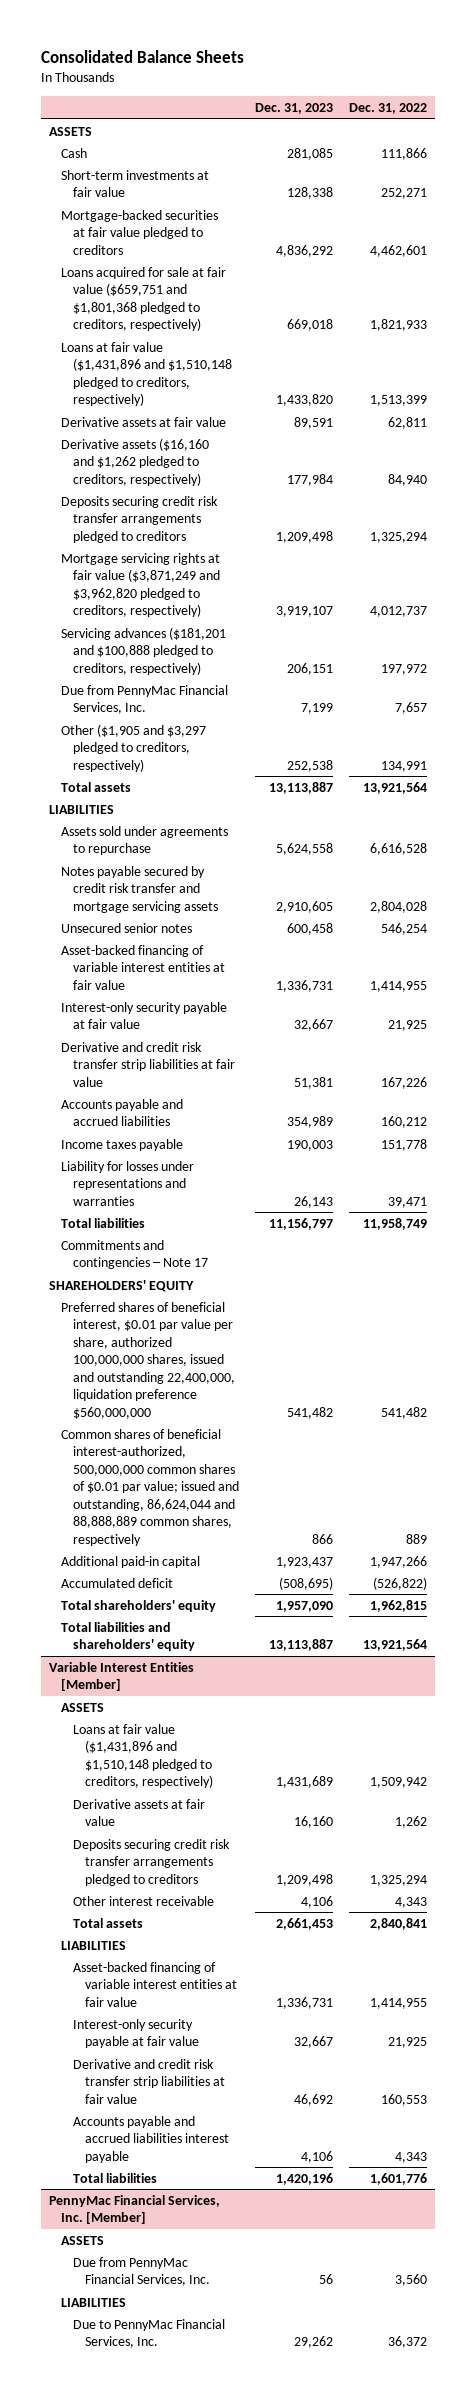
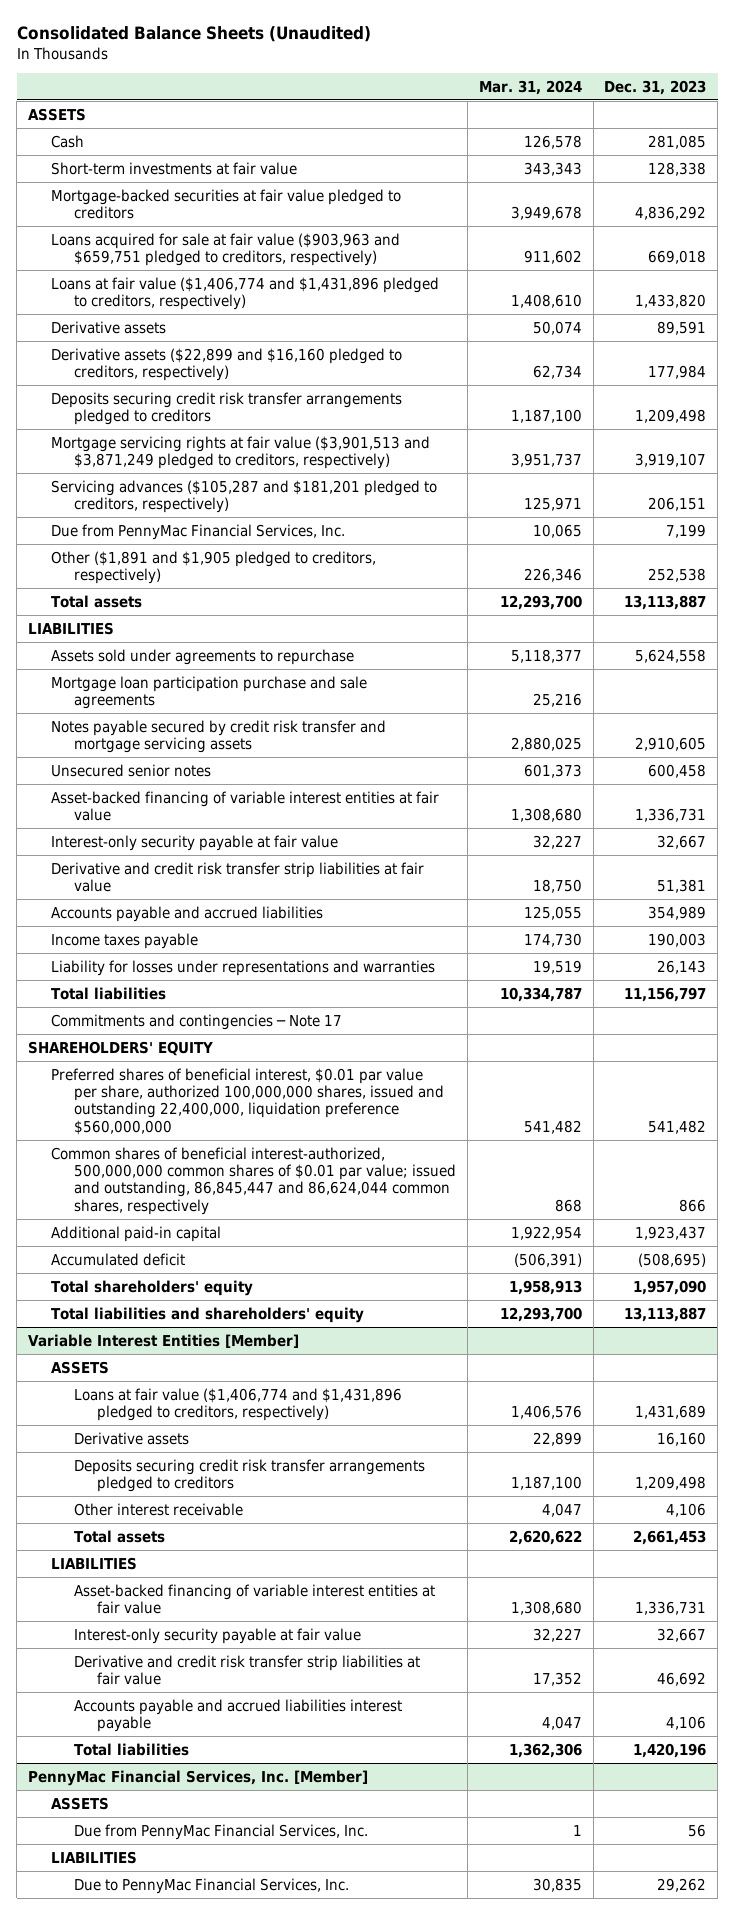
- Consolidated Balance Sheets
+ Consolidated Balance Sheets (Unaudited)
- | Dec. 31, 2023 | Dec. 31, 2022
+ | Mar. 31, 2024 | Dec. 31, 2023
- Loans acquired for sale at fair value ($659,751 and $1,801,368 pledged to creditors, respectively) | 669,018 | 1,821,933
- Loans at fair value ($1,431,896 and $1,510,148 pledged to creditors, respectively) | 1,433,820 | 1,513,399
- Derivative assets at fair value | 89,591 | 62,811
- Derivative assets ($16,160 and $1,262 pledged to creditors, respectively) | 177,984 | 84,940
+ Loans acquired for sale at fair value ($903,963 and $659,751 pledged to creditors, respectively) | 911,602 | 669,018
+ Loans at fair value ($1,406,774 and $1,431,896 pledged to creditors, respectively) | 1,408,610 | 1,433,820
+ Derivative assets | 50,074 | 89,591
+ Derivative assets ($22,899 and $16,160 pledged to creditors, respectively) | 62,734 | 177,984
- Mortgage servicing rights at fair value ($3,871,249 and $3,962,820 pledged to creditors, respectively) | 3,919,107 | 4,012,737
- Servicing advances ($181,201 and $100,888 pledged to creditors, respectively) | 206,151 | 197,972
+ Mortgage servicing rights at fair value ($3,901,513 and $3,871,249 pledged to creditors, respectively) | 3,951,737 | 3,919,107
+ Servicing advances ($105,287 and $181,201 pledged to creditors, respectively) | 125,971 | 206,151
- Other ($1,905 and $3,297 pledged to creditors, respectively) | 252,538 | 134,991
+ Other ($1,891 and $1,905 pledged to creditors, respectively) | 226,346 | 252,538
+ Mortgage loan participation purchase and sale agreements | 25,216 |
- Common shares of beneficial interest-authorized, 500,000,000 common shares of $0.01 par value; issued and outstanding, 86,624,044 and 88,888,889 common shares, respectively | 866 | 889
+ Common shares of beneficial interest-authorized, 500,000,000 common shares of $0.01 par value; issued and outstanding, 86,845,447 and 86,624,044 common shares, respectively | 868 | 866
@ Variable Interest Entities [Member]
- Loans at fair value ($1,431,896 and $1,510,148 pledged to creditors, respectively) | 1,431,689 | 1,509,942
- Derivative assets at fair value | 16,160 | 1,262
+ Loans at fair value ($1,406,774 and $1,431,896 pledged to creditors, respectively) | 1,406,576 | 1,431,689
+ Derivative assets | 22,899 | 16,160

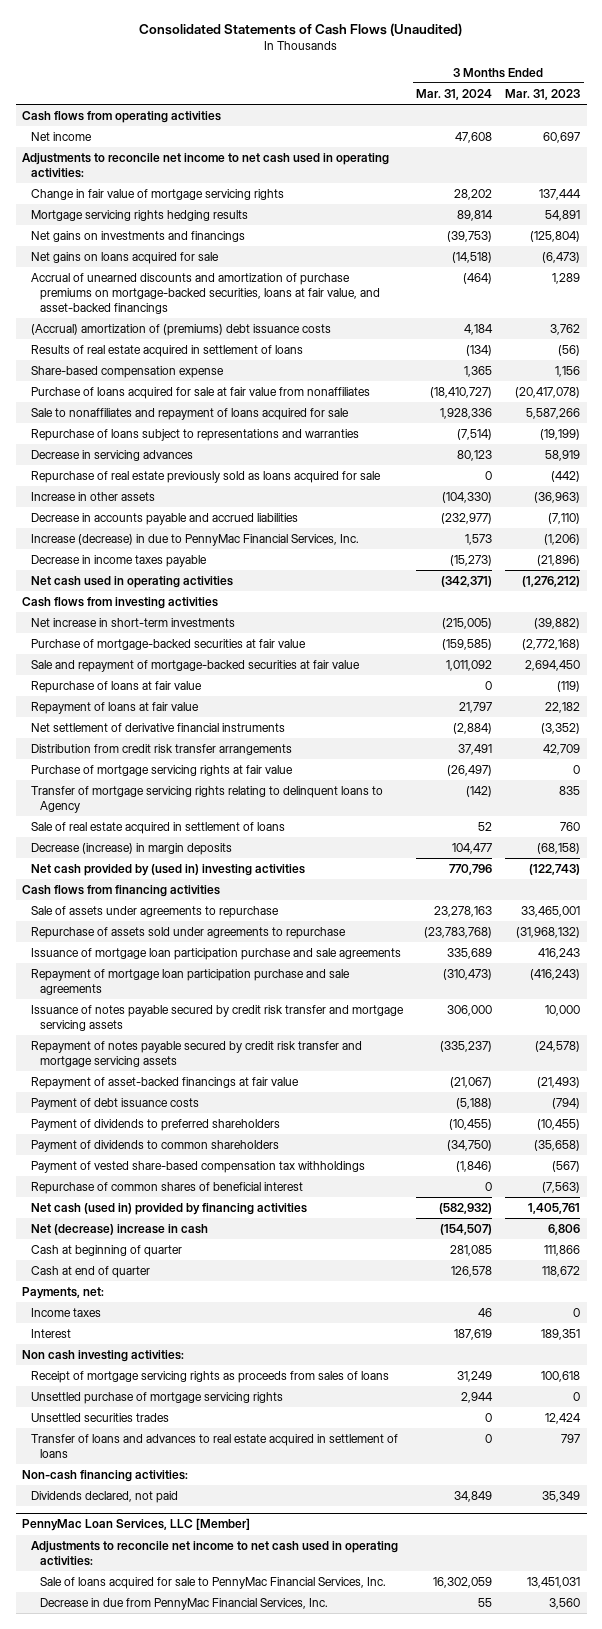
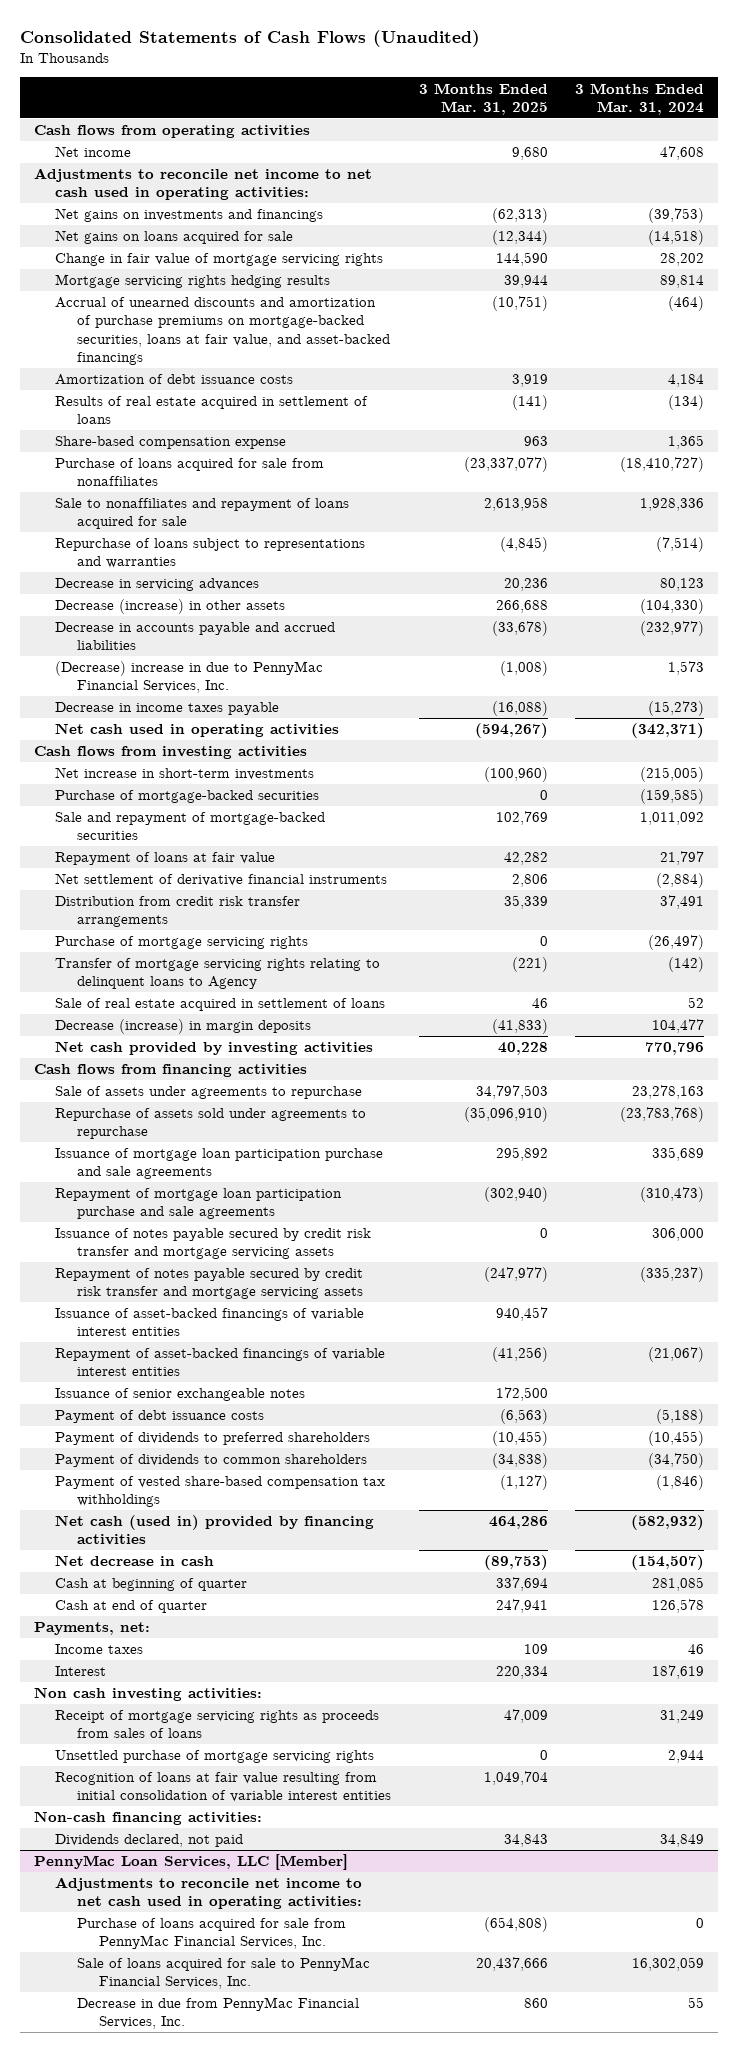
- | 3 Months Ended Mar. 31, 2024 | 3 Months Ended Mar. 31, 2023
+ | 3 Months Ended Mar. 31, 2025 | 3 Months Ended Mar. 31, 2024
moved down: Change in fair value of mortgage servicing rights | 144,590 | 28,202
moved down: Mortgage servicing rights hedging results | 39,944 | 89,814
- (Accrual) amortization of (premiums) debt issuance costs | 4,184 | 3,762
+ Amortization of debt issuance costs | 3,919 | 4,184
- Purchase of loans acquired for sale at fair value from nonaffiliates | (18,410,727) | (20,417,078)
+ Purchase of loans acquired for sale from nonaffiliates | (23,337,077) | (18,410,727)
- Repurchase of real estate previously sold as loans acquired for sale | 0 | (442)
- Increase in other assets | (104,330) | (36,963)
+ Decrease (increase) in other assets | 266,688 | (104,330)
- Increase (decrease) in due to PennyMac Financial Services, Inc. | 1,573 | (1,206)
+ (Decrease) increase in due to PennyMac Financial Services, Inc. | (1,008) | 1,573
- Purchase of mortgage-backed securities at fair value | (159,585) | (2,772,168)
- Sale and repayment of mortgage-backed securities at fair value | 1,011,092 | 2,694,450
- Repurchase of loans at fair value | 0 | (119)
+ Purchase of mortgage-backed securities | 0 | (159,585)
+ Sale and repayment of mortgage-backed securities | 102,769 | 1,011,092
- Purchase of mortgage servicing rights at fair value | (26,497) | 0
+ Purchase of mortgage servicing rights | 0 | (26,497)
- Net cash provided by (used in) investing activities | 770,796 | (122,743)
+ Net cash provided by investing activities | 40,228 | 770,796
- Repayment of asset-backed financings at fair value | (21,067) | (21,493)
+ Issuance of asset-backed financings of variable interest entities | 940,457 |
+ Repayment of asset-backed financings of variable interest entities | (41,256) | (21,067)
+ Issuance of senior exchangeable notes | 172,500 |
- Repurchase of common shares of beneficial interest | 0 | (7,563)
- Net (decrease) increase in cash | (154,507) | 6,806
+ Net decrease in cash | (89,753) | (154,507)
- Unsettled securities trades | 0 | 12,424
- Transfer of loans and advances to real estate acquired in settlement of loans | 0 | 797
+ Recognition of loans at fair value resulting from initial consolidation of variable interest entities | 1,049,704 |
@ PennyMac Loan Services, LLC [Member]
+ Purchase of loans acquired for sale from PennyMac Financial Services, Inc. | (654,808) | 0

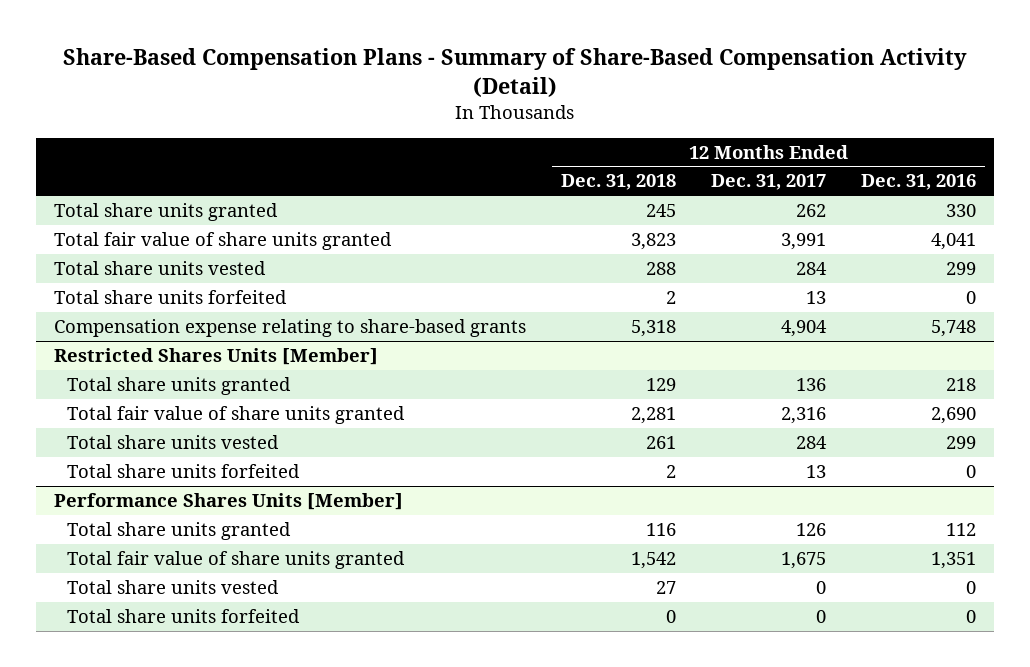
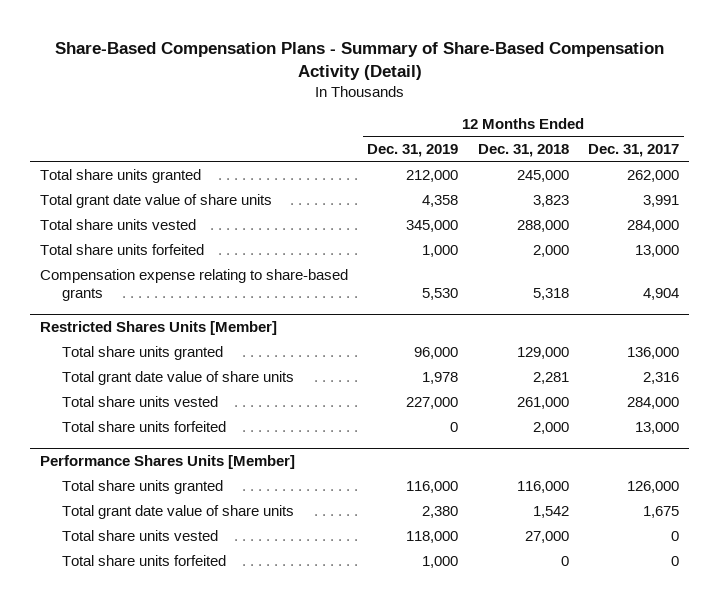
- | 12 Months Ended Dec. 31, 2018 | 12 Months Ended Dec. 31, 2017 | 12 Months Ended Dec. 31, 2016
+ | 12 Months Ended Dec. 31, 2019 | 12 Months Ended Dec. 31, 2018 | 12 Months Ended Dec. 31, 2017
- Total share units granted | 245 | 262 | 330
- Total fair value of share units granted | 3,823 | 3,991 | 4,041
- Total share units vested | 288 | 284 | 299
- Total share units forfeited | 2 | 13 | 0
+ Total share units granted | 212,000 | 245,000 | 262,000
+ Total grant date value of share units | 4,358 | 3,823 | 3,991
+ Total share units vested | 345,000 | 288,000 | 284,000
+ Total share units forfeited | 1,000 | 2,000 | 13,000
@ Restricted Shares Units [Member]
- Total share units granted | 129 | 136 | 218
- Total fair value of share units granted | 2,281 | 2,316 | 2,690
- Total share units vested | 261 | 284 | 299
- Total share units forfeited | 2 | 13 | 0
+ Total share units granted | 96,000 | 129,000 | 136,000
+ Total grant date value of share units | 1,978 | 2,281 | 2,316
+ Total share units vested | 227,000 | 261,000 | 284,000
+ Total share units forfeited | 0 | 2,000 | 13,000
@ Performance Shares Units [Member]
- Total share units granted | 116 | 126 | 112
- Total fair value of share units granted | 1,542 | 1,675 | 1,351
- Total share units vested | 27 | 0 | 0
+ Total share units granted | 116,000 | 116,000 | 126,000
+ Total grant date value of share units | 2,380 | 1,542 | 1,675
+ Total share units vested | 118,000 | 27,000 | 0

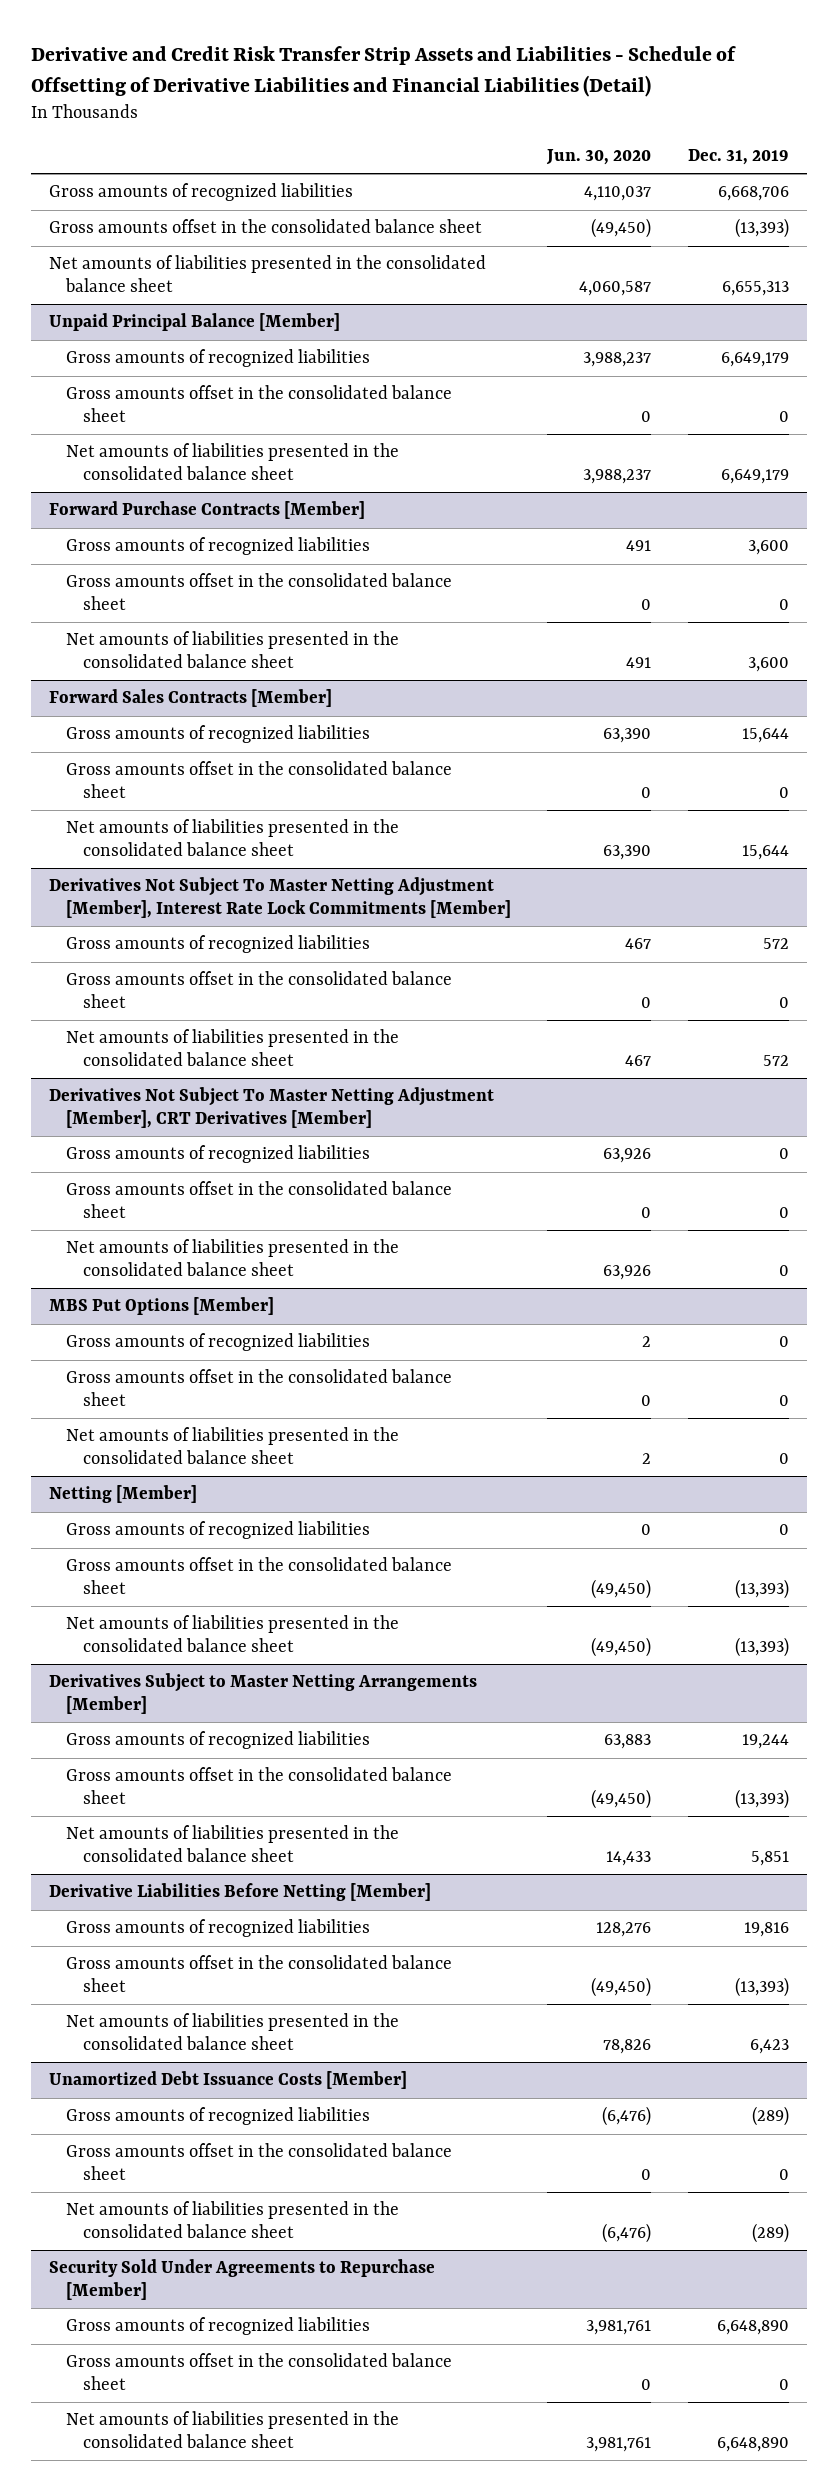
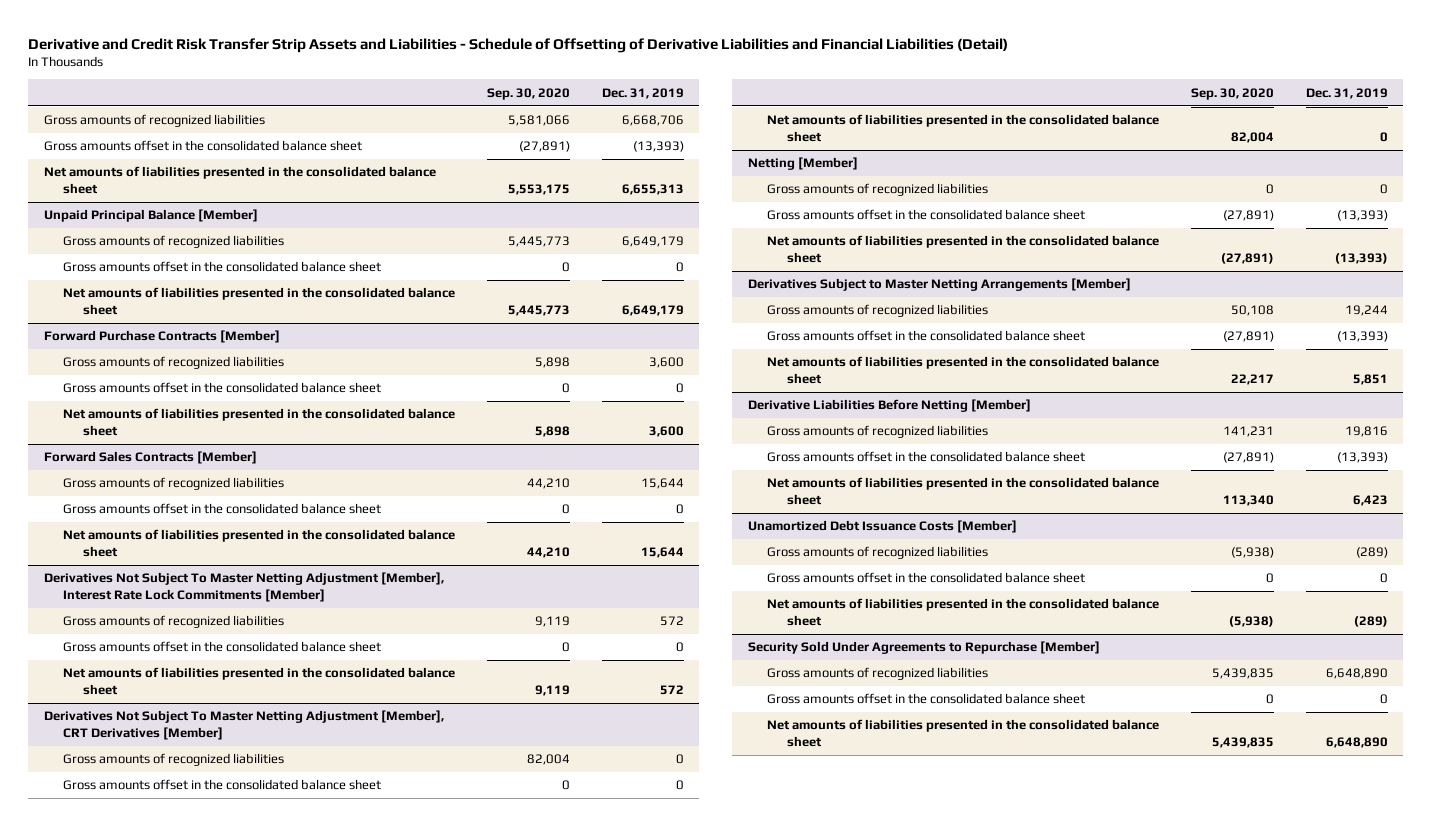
- | Jun. 30, 2020 | Dec. 31, 2019
+ | Sep. 30, 2020 | Dec. 31, 2019
- MBS Put Options [Member]
- Gross amounts of recognized liabilities | 2 | 0
- Gross amounts offset in the consolidated balance sheet | 0 | 0
- Net amounts of liabilities presented in the consolidated balance sheet | 2 | 0

